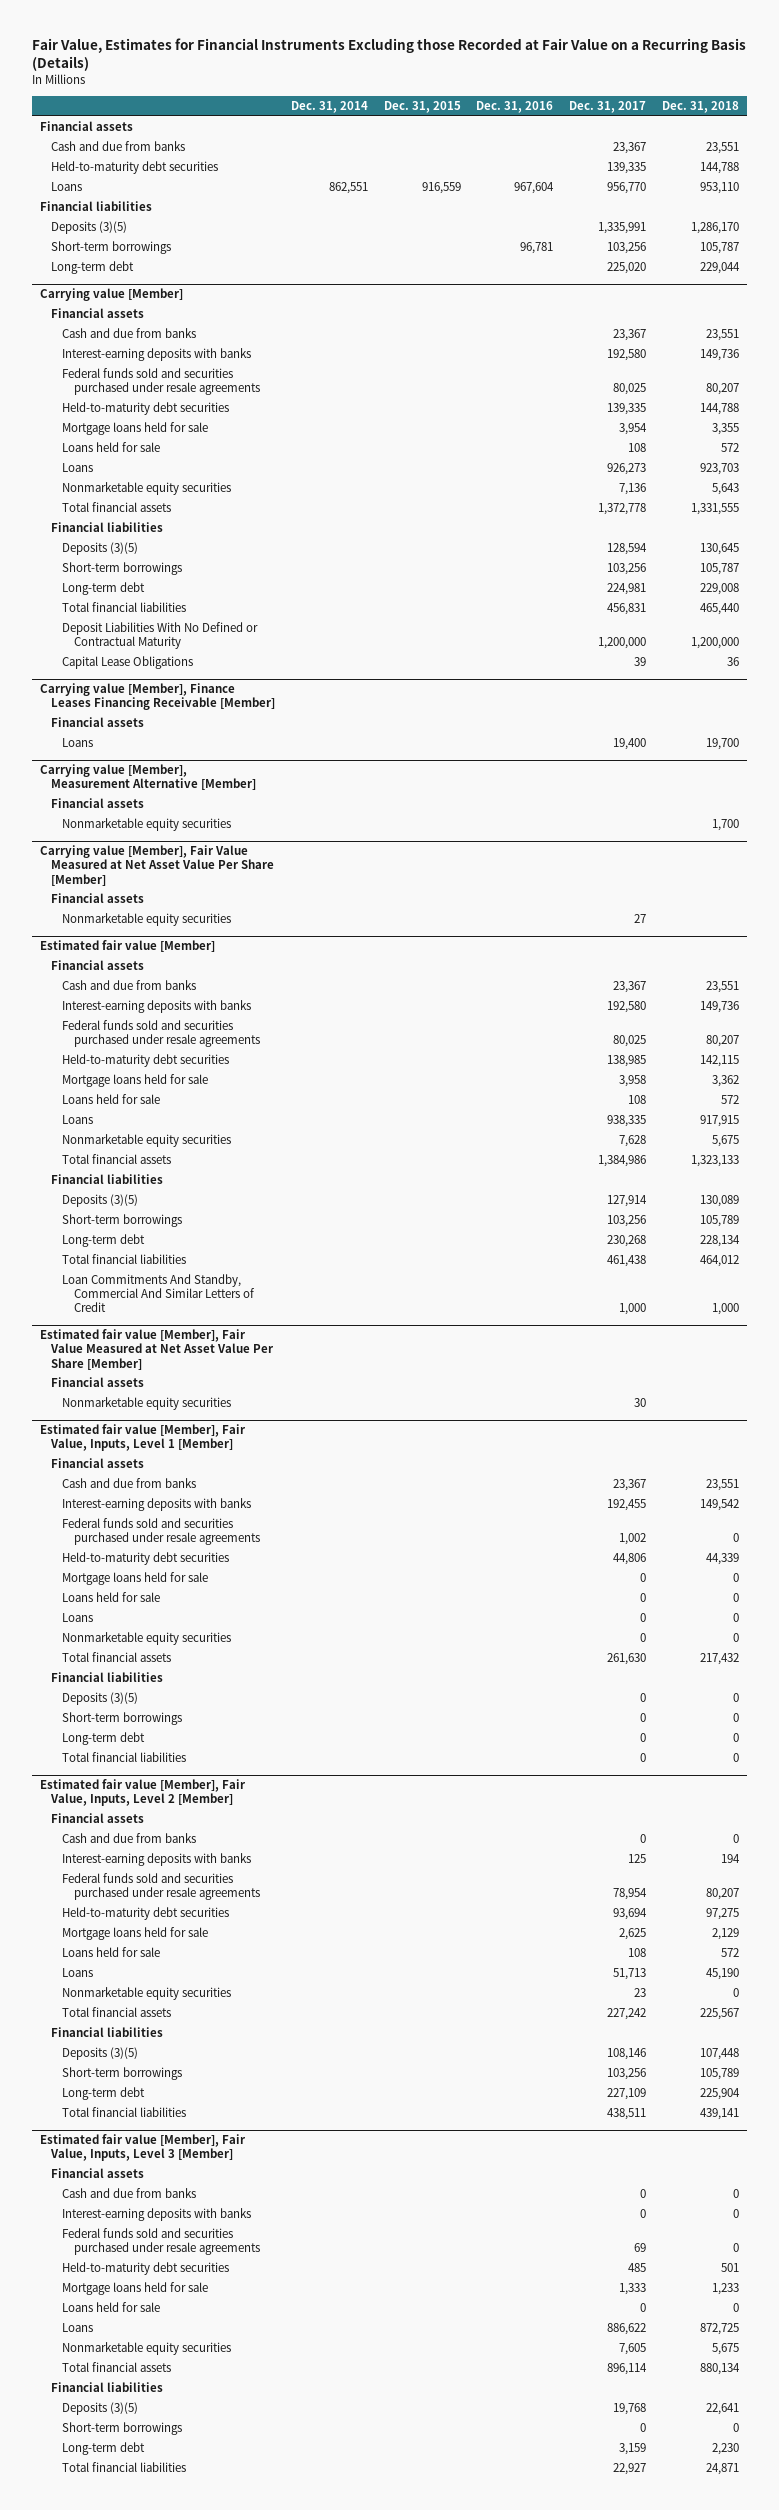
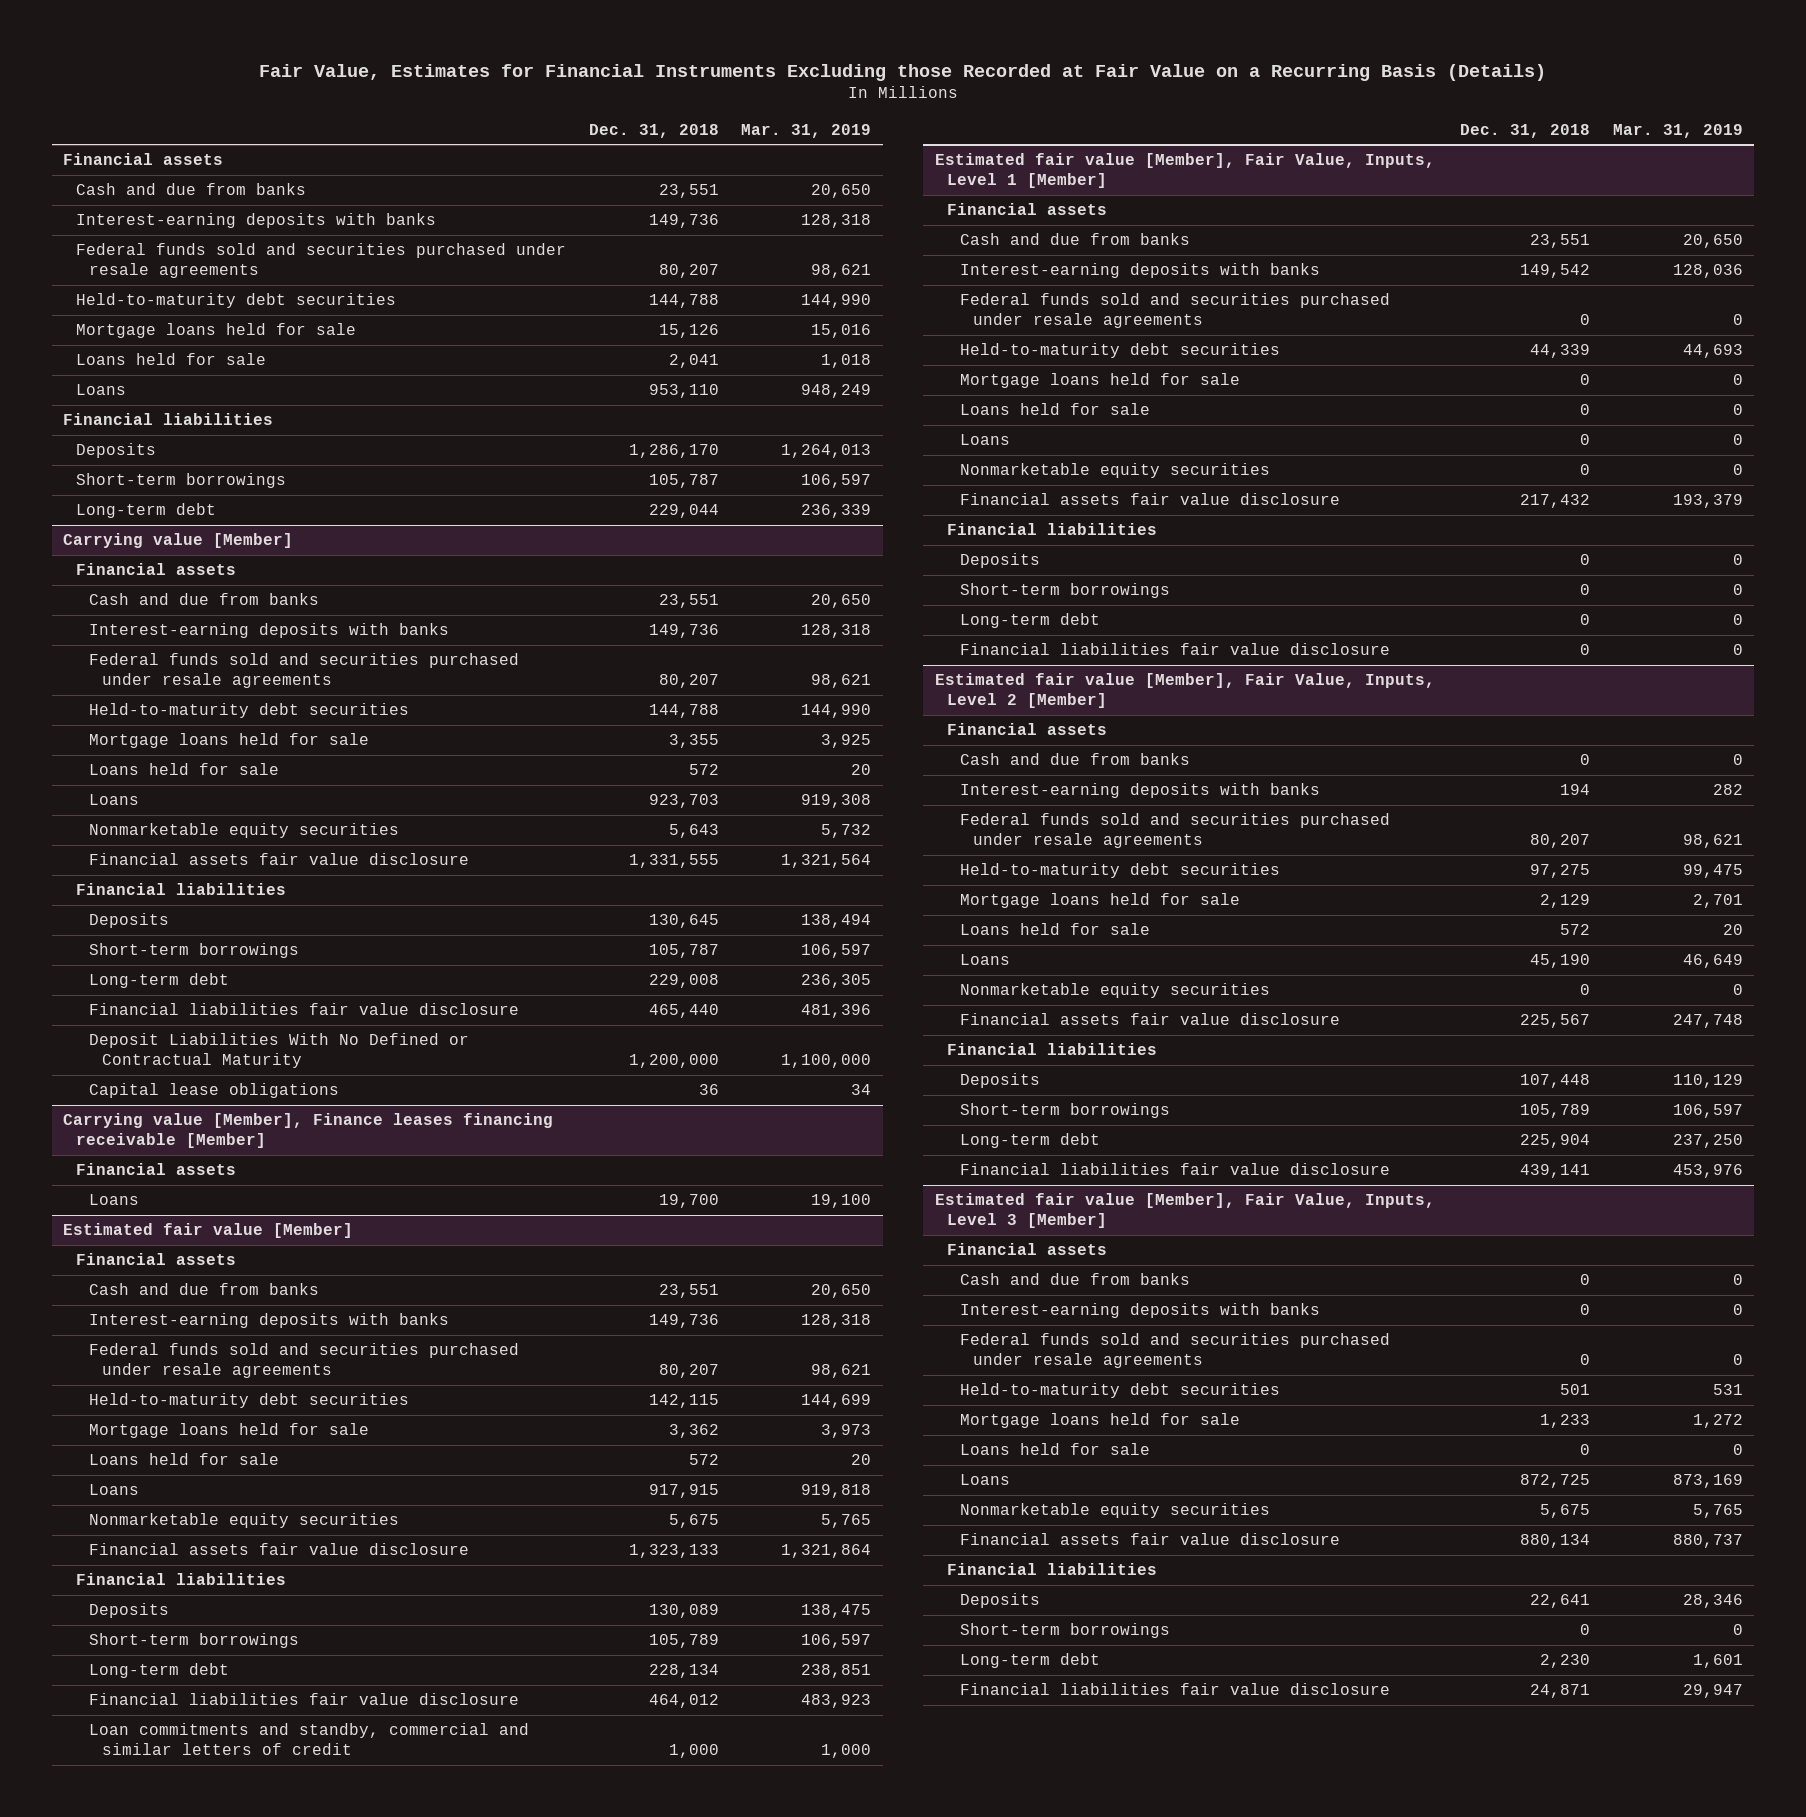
- | Dec. 31, 2014 | Dec. 31, 2015 | Dec. 31, 2016 | Dec. 31, 2017 | Dec. 31, 2018
+ | Dec. 31, 2018 | Mar. 31, 2019
+ Interest-earning deposits with banks | 149,736 | 128,318
+ Federal funds sold and securities purchased under resale agreements | 80,207 | 98,621
+ Mortgage loans held for sale | 15,126 | 15,016
+ Loans held for sale | 2,041 | 1,018
- Deposits (3)(5) | | | | 1,335,991 | 1,286,170
+ Deposits | 1,286,170 | 1,264,013
@ Carrying value [Member]
- Total financial assets | | | | 1,372,778 | 1,331,555
+ Financial assets fair value disclosure | 1,331,555 | 1,321,564
- Deposits (3)(5) | | | | 128,594 | 130,645
+ Deposits | 130,645 | 138,494
- Total financial liabilities | | | | 456,831 | 465,440
+ Financial liabilities fair value disclosure | 465,440 | 481,396
- Capital Lease Obligations | | | | 39 | 36
- Carrying value [Member], Finance Leases Financing Receivable [Member]
@ Carrying value [Member]
+ Capital lease obligations | 36 | 34
+ Carrying value [Member], Finance leases financing receivable [Member]
- Carrying value [Member], Measurement Alternative [Member]
- Financial assets
- Nonmarketable equity securities | | | | | 1,700
- Carrying value [Member], Fair Value Measured at Net Asset Value Per Share [Member]
- Financial assets
- Nonmarketable equity securities | | | | 27 |
@ Estimated fair value [Member]
- Total financial assets | | | | 1,384,986 | 1,323,133
+ Financial assets fair value disclosure | 1,323,133 | 1,321,864
- Deposits (3)(5) | | | | 127,914 | 130,089
+ Deposits | 130,089 | 138,475
- Total financial liabilities | | | | 461,438 | 464,012
- Loan Commitments And Standby, Commercial And Similar Letters of Credit | | | | 1,000 | 1,000
- Estimated fair value [Member], Fair Value Measured at Net Asset Value Per Share [Member]
- Financial assets
- Nonmarketable equity securities | | | | 30 |
@ Estimated fair value [Member]
+ Financial liabilities fair value disclosure | 464,012 | 483,923
+ Loan commitments and standby, commercial and similar letters of credit | 1,000 | 1,000
@ Estimated fair value [Member], Fair Value, Inputs, Level 1 [Member]
- Total financial assets | | | | 261,630 | 217,432
+ Financial assets fair value disclosure | 217,432 | 193,379
- Deposits (3)(5) | | | | 0 | 0
+ Deposits | 0 | 0
- Total financial liabilities | | | | 0 | 0
+ Financial liabilities fair value disclosure | 0 | 0
@ Estimated fair value [Member], Fair Value, Inputs, Level 2 [Member]
- Total financial assets | | | | 227,242 | 225,567
+ Financial assets fair value disclosure | 225,567 | 247,748
- Deposits (3)(5) | | | | 108,146 | 107,448
+ Deposits | 107,448 | 110,129
- Total financial liabilities | | | | 438,511 | 439,141
+ Financial liabilities fair value disclosure | 439,141 | 453,976
@ Estimated fair value [Member], Fair Value, Inputs, Level 3 [Member]
- Total financial assets | | | | 896,114 | 880,134
+ Financial assets fair value disclosure | 880,134 | 880,737
- Deposits (3)(5) | | | | 19,768 | 22,641
+ Deposits | 22,641 | 28,346
- Total financial liabilities | | | | 22,927 | 24,871
+ Financial liabilities fair value disclosure | 24,871 | 29,947

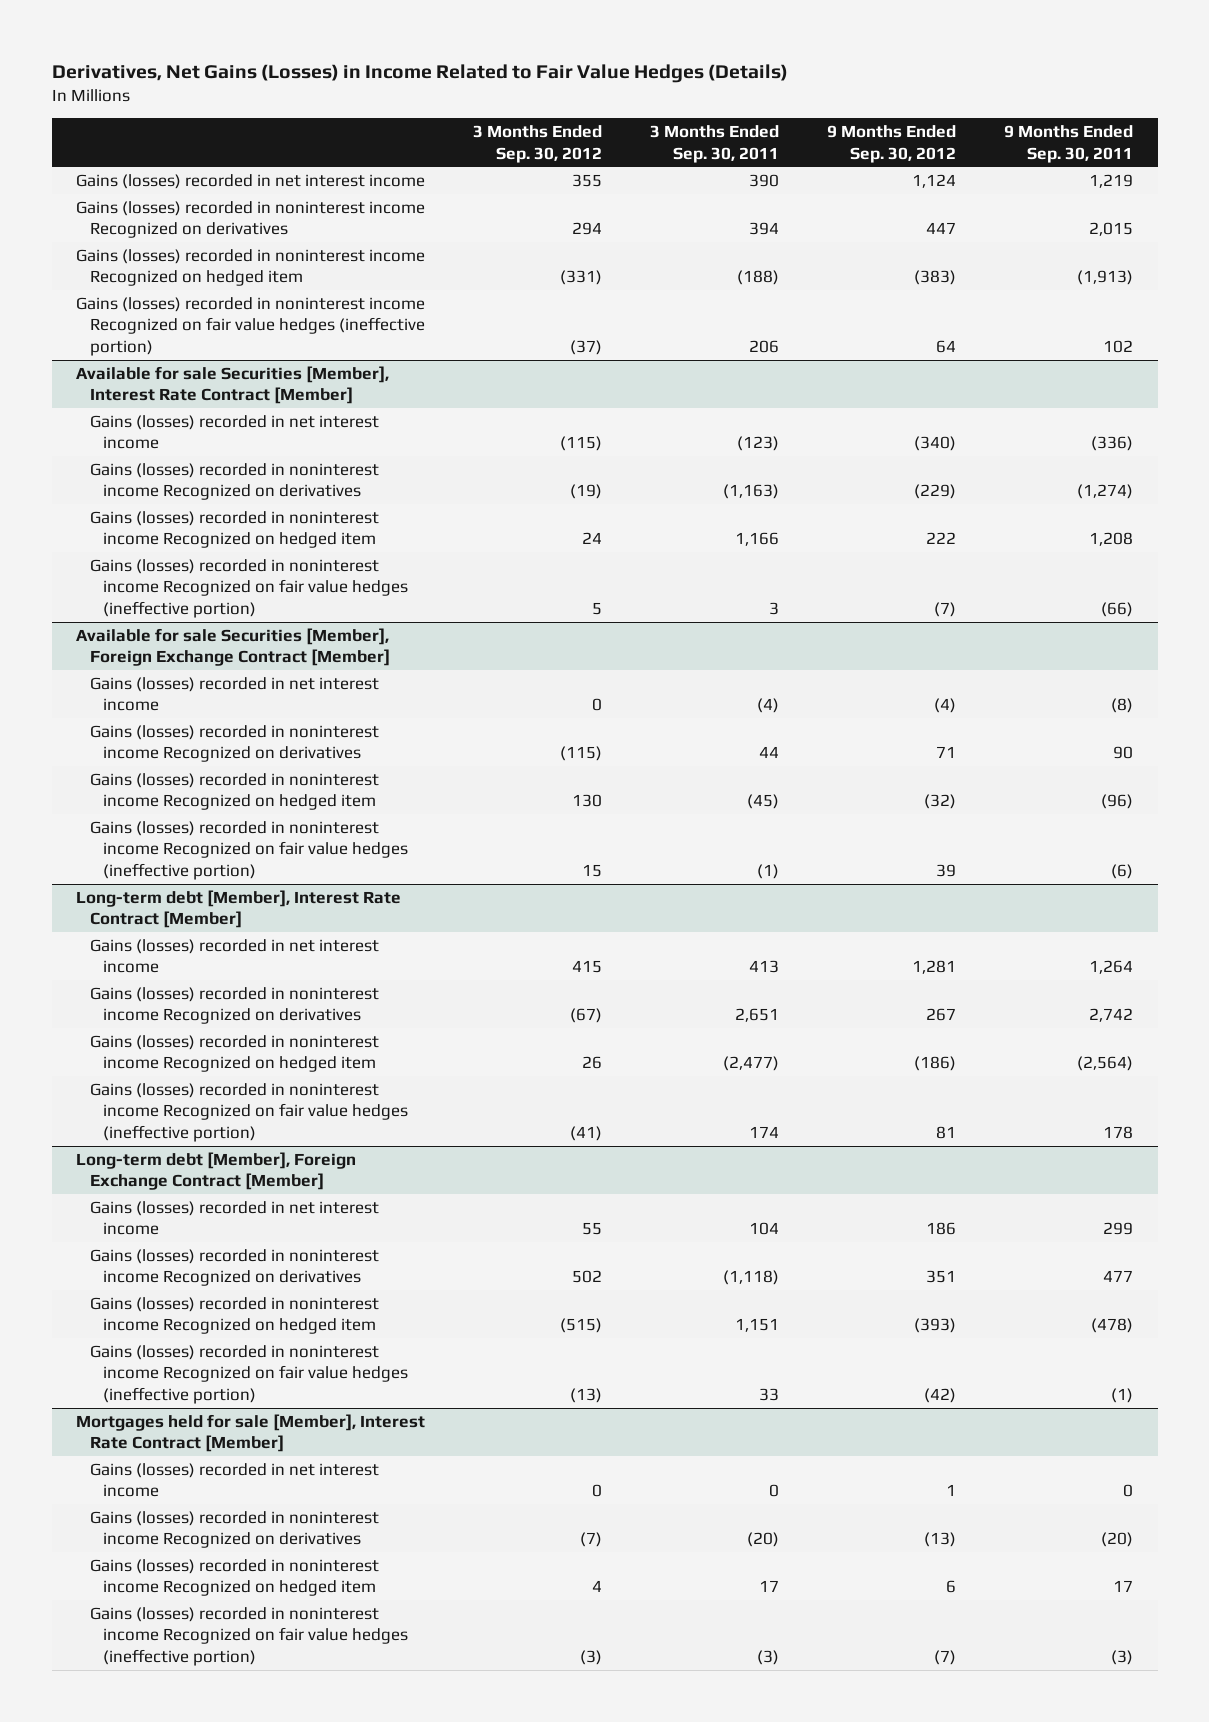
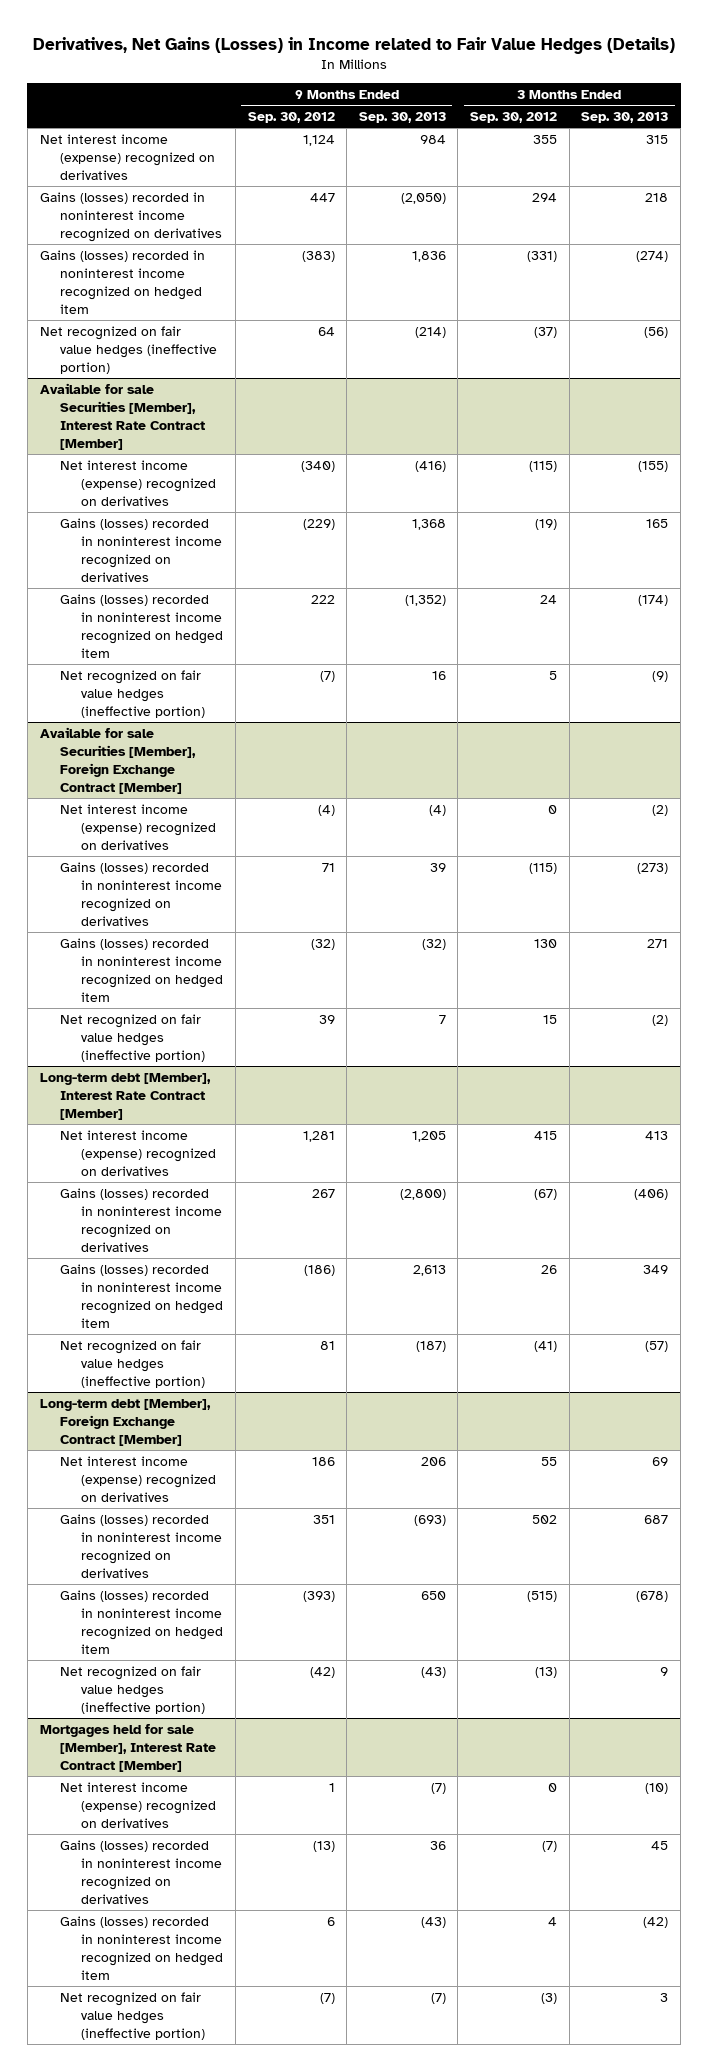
- Derivatives, Net Gains (Losses) in Income Related to Fair Value Hedges (Details)
+ Derivatives, Net Gains (Losses) in Income related to Fair Value Hedges (Details)
- | 3 Months Ended Sep. 30, 2012 | 3 Months Ended Sep. 30, 2011 | 9 Months Ended Sep. 30, 2012 | 9 Months Ended Sep. 30, 2011
+ | 9 Months Ended Sep. 30, 2012 | 9 Months Ended Sep. 30, 2013 | 3 Months Ended Sep. 30, 2012 | 3 Months Ended Sep. 30, 2013
- Gains (losses) recorded in net interest income | 355 | 390 | 1,124 | 1,219
- Gains (losses) recorded in noninterest income Recognized on derivatives | 294 | 394 | 447 | 2,015
- Gains (losses) recorded in noninterest income Recognized on hedged item | (331) | (188) | (383) | (1,913)
- Gains (losses) recorded in noninterest income Recognized on fair value hedges (ineffective portion) | (37) | 206 | 64 | 102
+ Net interest income (expense) recognized on derivatives | 1,124 | 984 | 355 | 315
+ Gains (losses) recorded in noninterest income recognized on derivatives | 447 | (2,050) | 294 | 218
+ Gains (losses) recorded in noninterest income recognized on hedged item | (383) | 1,836 | (331) | (274)
+ Net recognized on fair value hedges (ineffective portion) | 64 | (214) | (37) | (56)
@ Available for sale Securities [Member], Interest Rate Contract [Member]
- Gains (losses) recorded in net interest income | (115) | (123) | (340) | (336)
- Gains (losses) recorded in noninterest income Recognized on derivatives | (19) | (1,163) | (229) | (1,274)
- Gains (losses) recorded in noninterest income Recognized on hedged item | 24 | 1,166 | 222 | 1,208
- Gains (losses) recorded in noninterest income Recognized on fair value hedges (ineffective portion) | 5 | 3 | (7) | (66)
+ Net interest income (expense) recognized on derivatives | (340) | (416) | (115) | (155)
+ Gains (losses) recorded in noninterest income recognized on derivatives | (229) | 1,368 | (19) | 165
+ Gains (losses) recorded in noninterest income recognized on hedged item | 222 | (1,352) | 24 | (174)
+ Net recognized on fair value hedges (ineffective portion) | (7) | 16 | 5 | (9)
@ Available for sale Securities [Member], Foreign Exchange Contract [Member]
- Gains (losses) recorded in net interest income | 0 | (4) | (4) | (8)
- Gains (losses) recorded in noninterest income Recognized on derivatives | (115) | 44 | 71 | 90
- Gains (losses) recorded in noninterest income Recognized on hedged item | 130 | (45) | (32) | (96)
- Gains (losses) recorded in noninterest income Recognized on fair value hedges (ineffective portion) | 15 | (1) | 39 | (6)
+ Net interest income (expense) recognized on derivatives | (4) | (4) | 0 | (2)
+ Gains (losses) recorded in noninterest income recognized on derivatives | 71 | 39 | (115) | (273)
+ Gains (losses) recorded in noninterest income recognized on hedged item | (32) | (32) | 130 | 271
+ Net recognized on fair value hedges (ineffective portion) | 39 | 7 | 15 | (2)
@ Long-term debt [Member], Interest Rate Contract [Member]
- Gains (losses) recorded in net interest income | 415 | 413 | 1,281 | 1,264
- Gains (losses) recorded in noninterest income Recognized on derivatives | (67) | 2,651 | 267 | 2,742
- Gains (losses) recorded in noninterest income Recognized on hedged item | 26 | (2,477) | (186) | (2,564)
- Gains (losses) recorded in noninterest income Recognized on fair value hedges (ineffective portion) | (41) | 174 | 81 | 178
+ Net interest income (expense) recognized on derivatives | 1,281 | 1,205 | 415 | 413
+ Gains (losses) recorded in noninterest income recognized on derivatives | 267 | (2,800) | (67) | (406)
+ Gains (losses) recorded in noninterest income recognized on hedged item | (186) | 2,613 | 26 | 349
+ Net recognized on fair value hedges (ineffective portion) | 81 | (187) | (41) | (57)
@ Long-term debt [Member], Foreign Exchange Contract [Member]
- Gains (losses) recorded in net interest income | 55 | 104 | 186 | 299
- Gains (losses) recorded in noninterest income Recognized on derivatives | 502 | (1,118) | 351 | 477
- Gains (losses) recorded in noninterest income Recognized on hedged item | (515) | 1,151 | (393) | (478)
- Gains (losses) recorded in noninterest income Recognized on fair value hedges (ineffective portion) | (13) | 33 | (42) | (1)
+ Net interest income (expense) recognized on derivatives | 186 | 206 | 55 | 69
+ Gains (losses) recorded in noninterest income recognized on derivatives | 351 | (693) | 502 | 687
+ Gains (losses) recorded in noninterest income recognized on hedged item | (393) | 650 | (515) | (678)
+ Net recognized on fair value hedges (ineffective portion) | (42) | (43) | (13) | 9
@ Mortgages held for sale [Member], Interest Rate Contract [Member]
- Gains (losses) recorded in net interest income | 0 | 0 | 1 | 0
- Gains (losses) recorded in noninterest income Recognized on derivatives | (7) | (20) | (13) | (20)
- Gains (losses) recorded in noninterest income Recognized on hedged item | 4 | 17 | 6 | 17
- Gains (losses) recorded in noninterest income Recognized on fair value hedges (ineffective portion) | (3) | (3) | (7) | (3)
+ Net interest income (expense) recognized on derivatives | 1 | (7) | 0 | (10)
+ Gains (losses) recorded in noninterest income recognized on derivatives | (13) | 36 | (7) | 45
+ Gains (losses) recorded in noninterest income recognized on hedged item | 6 | (43) | 4 | (42)
+ Net recognized on fair value hedges (ineffective portion) | (7) | (7) | (3) | 3

